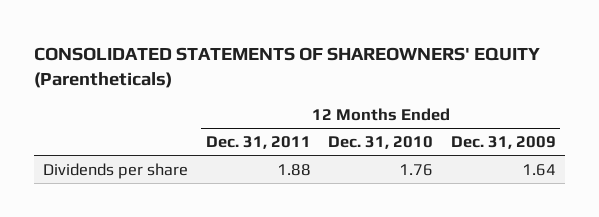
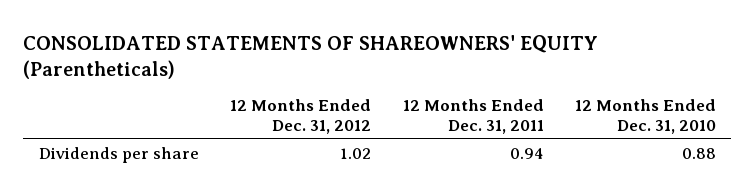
- | 12 Months Ended Dec. 31, 2011 | 12 Months Ended Dec. 31, 2010 | 12 Months Ended Dec. 31, 2009
+ | 12 Months Ended Dec. 31, 2012 | 12 Months Ended Dec. 31, 2011 | 12 Months Ended Dec. 31, 2010
- Dividends per share | 1.88 | 1.76 | 1.64
+ Dividends per share | 1.02 | 0.94 | 0.88

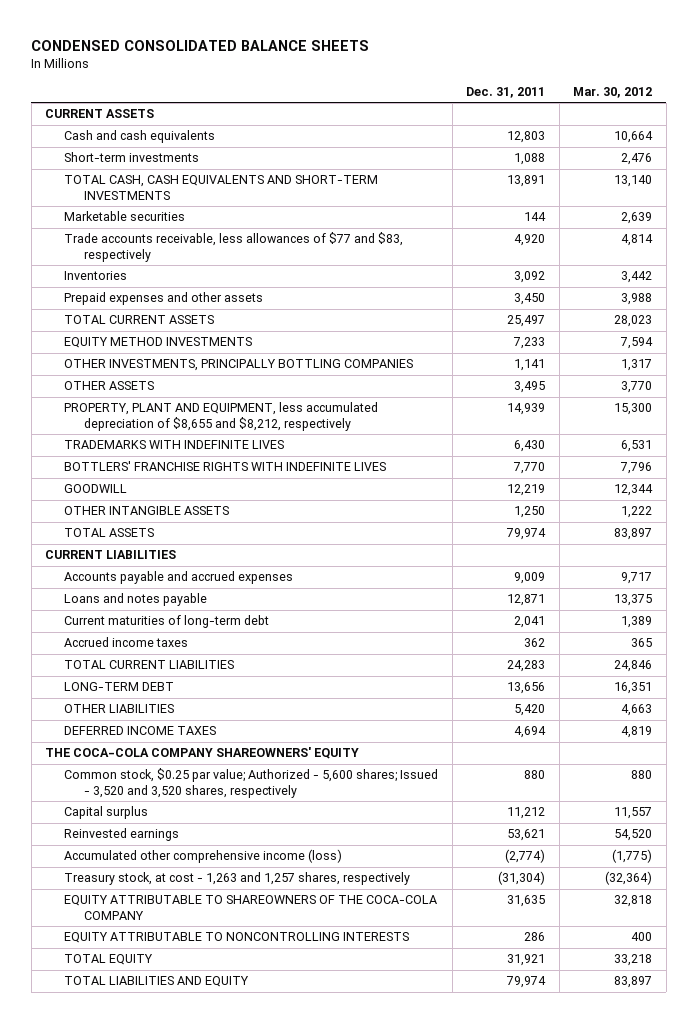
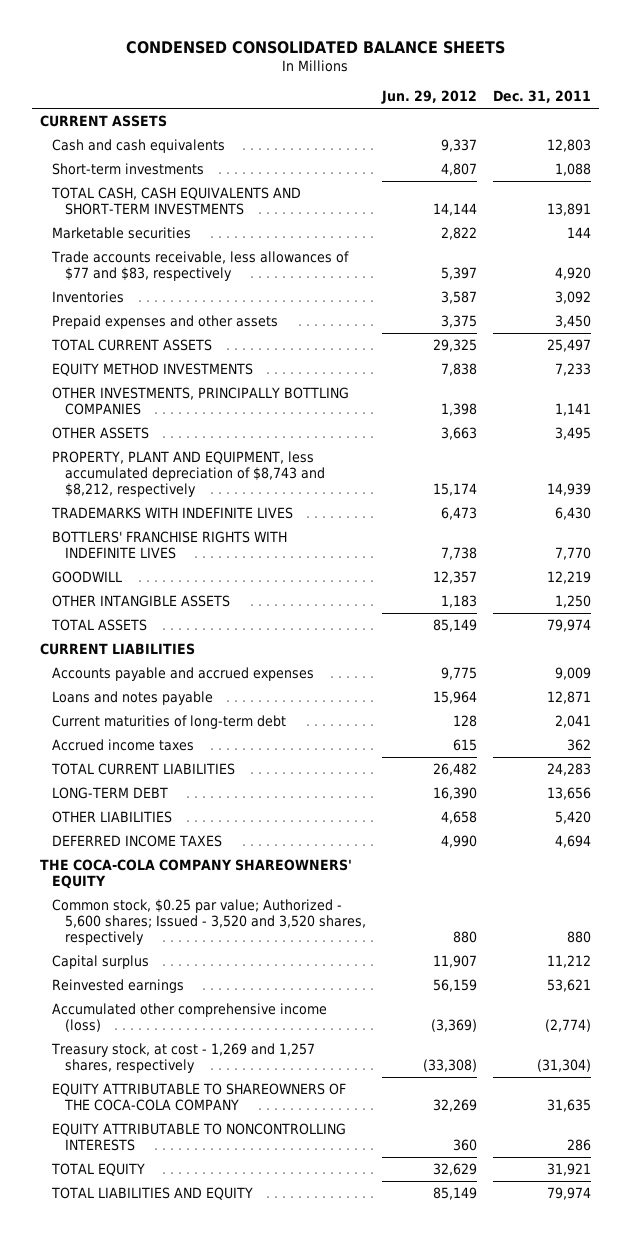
- | Dec. 31, 2011 | Mar. 30, 2012
+ | Jun. 29, 2012 | Dec. 31, 2011
- PROPERTY, PLANT AND EQUIPMENT, less accumulated depreciation of $8,655 and $8,212, respectively | 14,939 | 15,300
+ PROPERTY, PLANT AND EQUIPMENT, less accumulated depreciation of $8,743 and $8,212, respectively | 15,174 | 14,939
- Treasury stock, at cost - 1,263 and 1,257 shares, respectively | (31,304) | (32,364)
+ Treasury stock, at cost - 1,269 and 1,257 shares, respectively | (33,308) | (31,304)

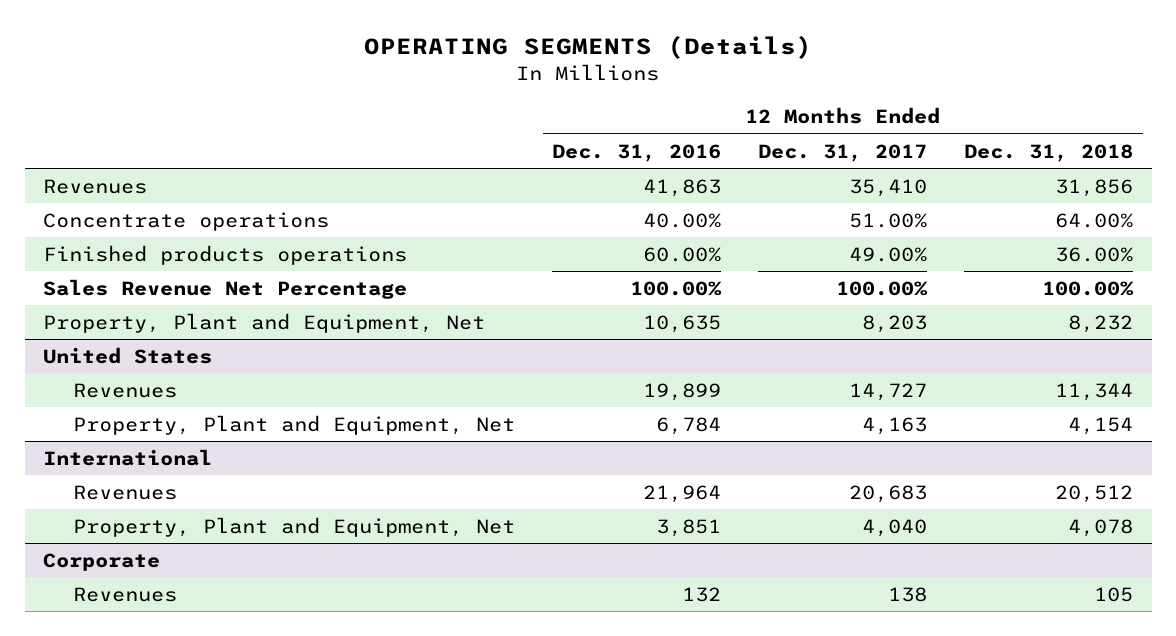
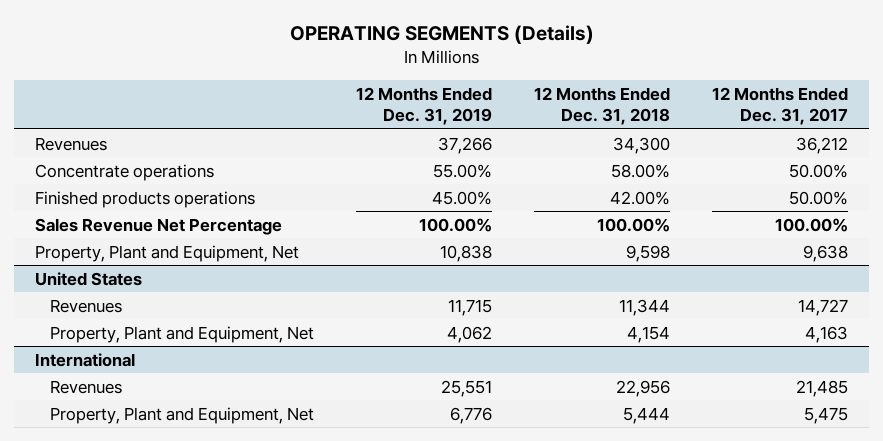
- | 12 Months Ended Dec. 31, 2016 | 12 Months Ended Dec. 31, 2017 | 12 Months Ended Dec. 31, 2018
+ | 12 Months Ended Dec. 31, 2019 | 12 Months Ended Dec. 31, 2018 | 12 Months Ended Dec. 31, 2017
- Revenues | 41,863 | 35,410 | 31,856
- Concentrate operations | 40.00% | 51.00% | 64.00%
- Finished products operations | 60.00% | 49.00% | 36.00%
+ Revenues | 37,266 | 34,300 | 36,212
+ Concentrate operations | 55.00% | 58.00% | 50.00%
+ Finished products operations | 45.00% | 42.00% | 50.00%
- Property, Plant and Equipment, Net | 10,635 | 8,203 | 8,232
+ Property, Plant and Equipment, Net | 10,838 | 9,598 | 9,638
@ International
- Revenues | 21,964 | 20,683 | 20,512
- Property, Plant and Equipment, Net | 3,851 | 4,040 | 4,078
- Corporate
- Revenues | 132 | 138 | 105
@ International
+ Revenues | 25,551 | 22,956 | 21,485
+ Property, Plant and Equipment, Net | 6,776 | 5,444 | 5,475

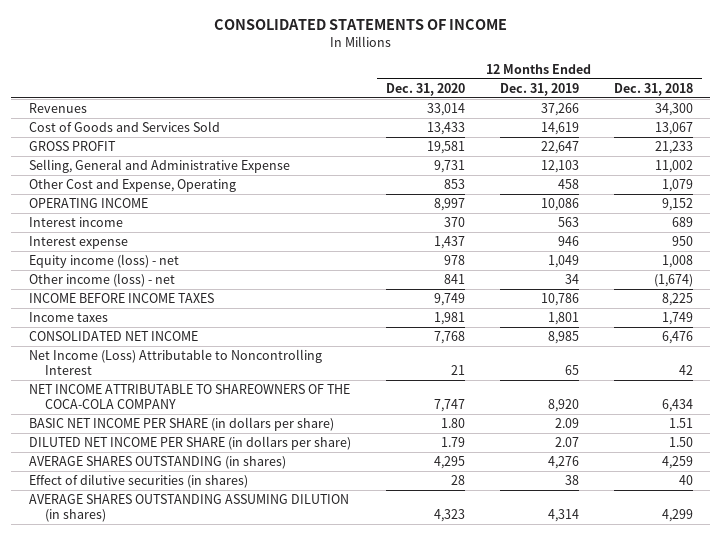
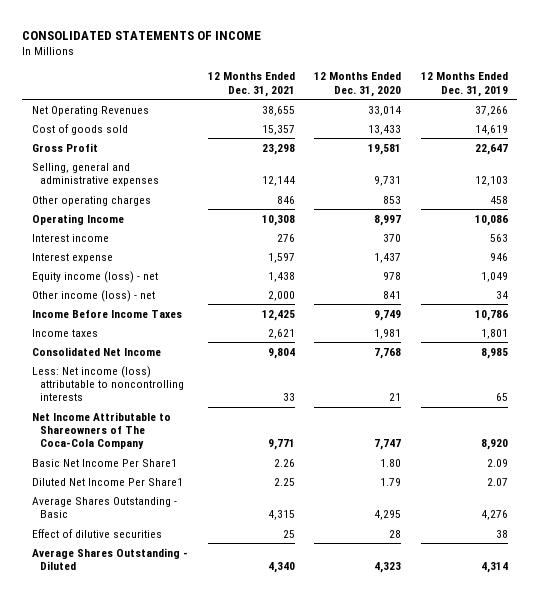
- | 12 Months Ended Dec. 31, 2020 | 12 Months Ended Dec. 31, 2019 | 12 Months Ended Dec. 31, 2018
+ | 12 Months Ended Dec. 31, 2021 | 12 Months Ended Dec. 31, 2020 | 12 Months Ended Dec. 31, 2019
- Revenues | 33,014 | 37,266 | 34,300
- Cost of Goods and Services Sold | 13,433 | 14,619 | 13,067
- GROSS PROFIT | 19,581 | 22,647 | 21,233
- Selling, General and Administrative Expense | 9,731 | 12,103 | 11,002
- Other Cost and Expense, Operating | 853 | 458 | 1,079
- OPERATING INCOME | 8,997 | 10,086 | 9,152
+ Net Operating Revenues | 38,655 | 33,014 | 37,266
+ Cost of goods sold | 15,357 | 13,433 | 14,619
+ Gross Profit | 23,298 | 19,581 | 22,647
+ Selling, general and administrative expenses | 12,144 | 9,731 | 12,103
+ Other operating charges | 846 | 853 | 458
+ Operating Income | 10,308 | 8,997 | 10,086
- INCOME BEFORE INCOME TAXES | 9,749 | 10,786 | 8,225
+ Income Before Income Taxes | 12,425 | 9,749 | 10,786
- CONSOLIDATED NET INCOME | 7,768 | 8,985 | 6,476
- Net Income (Loss) Attributable to Noncontrolling Interest | 21 | 65 | 42
- NET INCOME ATTRIBUTABLE TO SHAREOWNERS OF THE COCA-COLA COMPANY | 7,747 | 8,920 | 6,434
- BASIC NET INCOME PER SHARE (in dollars per share) | 1.80 | 2.09 | 1.51
- DILUTED NET INCOME PER SHARE (in dollars per share) | 1.79 | 2.07 | 1.50
- AVERAGE SHARES OUTSTANDING (in shares) | 4,295 | 4,276 | 4,259
- Effect of dilutive securities (in shares) | 28 | 38 | 40
- AVERAGE SHARES OUTSTANDING ASSUMING DILUTION (in shares) | 4,323 | 4,314 | 4,299
+ Consolidated Net Income | 9,804 | 7,768 | 8,985
+ Less: Net income (loss) attributable to noncontrolling interests | 33 | 21 | 65
+ Net Income Attributable to Shareowners of The Coca-Cola Company | 9,771 | 7,747 | 8,920
+ Basic Net Income Per Share1 | 2.26 | 1.80 | 2.09
+ Diluted Net Income Per Share1 | 2.25 | 1.79 | 2.07
+ Average Shares Outstanding - Basic | 4,315 | 4,295 | 4,276
+ Effect of dilutive securities | 25 | 28 | 38
+ Average Shares Outstanding - Diluted | 4,340 | 4,323 | 4,314

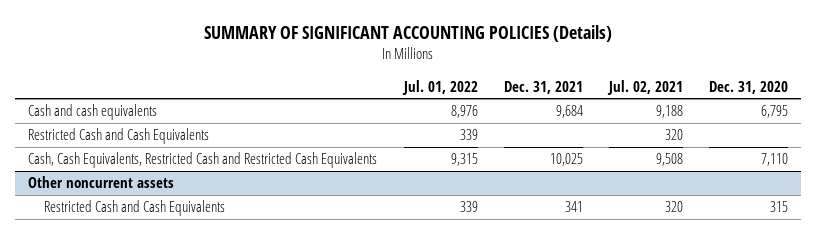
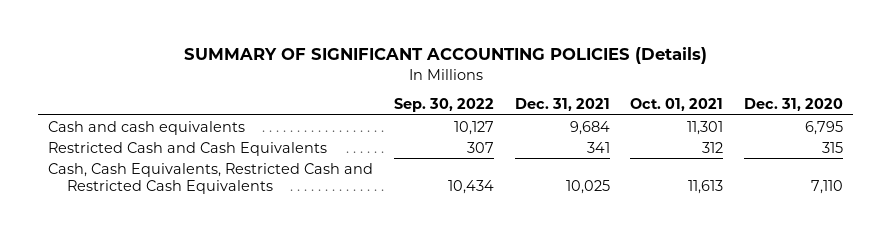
- | Jul. 01, 2022 | Dec. 31, 2021 | Jul. 02, 2021 | Dec. 31, 2020
+ | Sep. 30, 2022 | Dec. 31, 2021 | Oct. 01, 2021 | Dec. 31, 2020
- Restricted Cash and Cash Equivalents | 339 | | 320 |
- Other noncurrent assets
moved down: Cash, Cash Equivalents, Restricted Cash and Restricted Cash Equivalents | 10,434 | 10,025 | 11,613 | 7,110

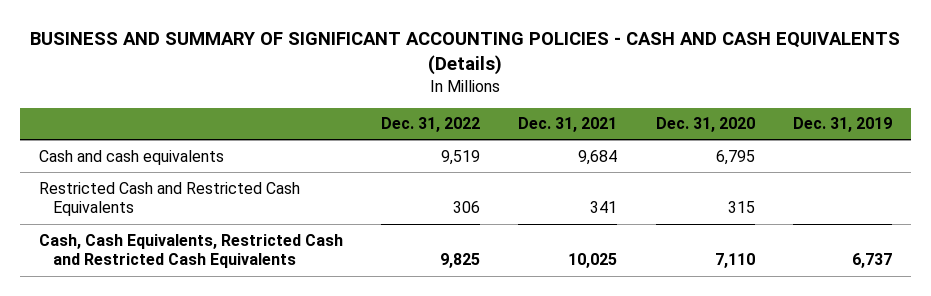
- SUMMARY OF SIGNIFICANT ACCOUNTING POLICIES (Details)
+ BUSINESS AND SUMMARY OF SIGNIFICANT ACCOUNTING POLICIES - CASH AND CASH EQUIVALENTS (Details)
- | Sep. 30, 2022 | Dec. 31, 2021 | Oct. 01, 2021 | Dec. 31, 2020
+ | Dec. 31, 2022 | Dec. 31, 2021 | Dec. 31, 2020 | Dec. 31, 2019
- Restricted Cash and Cash Equivalents | 307 | 341 | 312 | 315
+ Restricted Cash and Restricted Cash Equivalents | 306 | 341 | 315 |

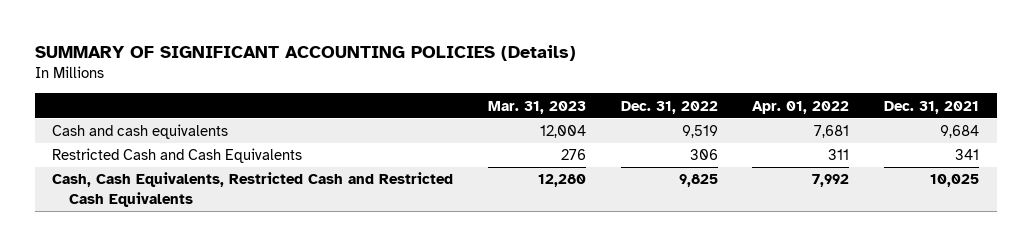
- BUSINESS AND SUMMARY OF SIGNIFICANT ACCOUNTING POLICIES - CASH AND CASH EQUIVALENTS (Details)
+ SUMMARY OF SIGNIFICANT ACCOUNTING POLICIES (Details)
- | Dec. 31, 2022 | Dec. 31, 2021 | Dec. 31, 2020 | Dec. 31, 2019
+ | Mar. 31, 2023 | Dec. 31, 2022 | Apr. 01, 2022 | Dec. 31, 2021
- Restricted Cash and Restricted Cash Equivalents | 306 | 341 | 315 |
+ Restricted Cash and Cash Equivalents | 276 | 306 | 311 | 341

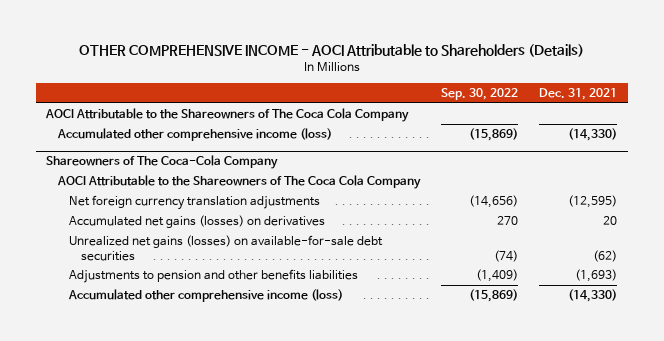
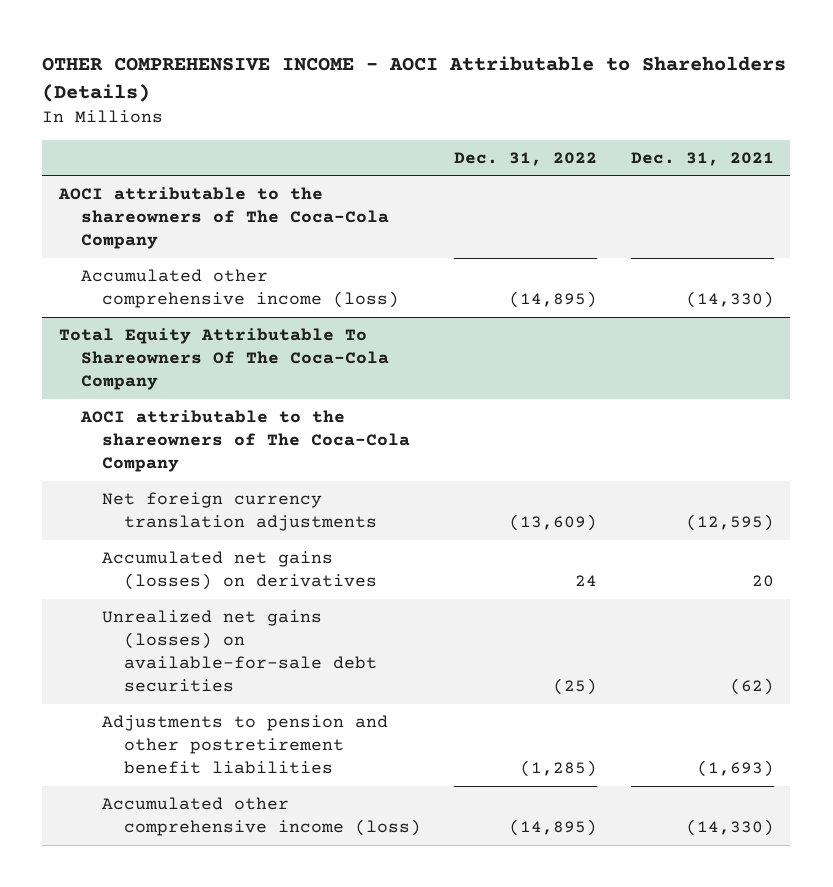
- | Sep. 30, 2022 | Dec. 31, 2021
+ | Dec. 31, 2022 | Dec. 31, 2021
- AOCI Attributable to the Shareowners of The Coca Cola Company
+ AOCI attributable to the shareowners of The Coca-Cola Company
- Shareowners of The Coca-Cola Company
- AOCI Attributable to the Shareowners of The Coca Cola Company
+ Total Equity Attributable To Shareowners Of The Coca-Cola Company
+ AOCI attributable to the shareowners of The Coca-Cola Company
- Adjustments to pension and other benefits liabilities | (1,409) | (1,693)
+ Adjustments to pension and other postretirement benefit liabilities | (1,285) | (1,693)

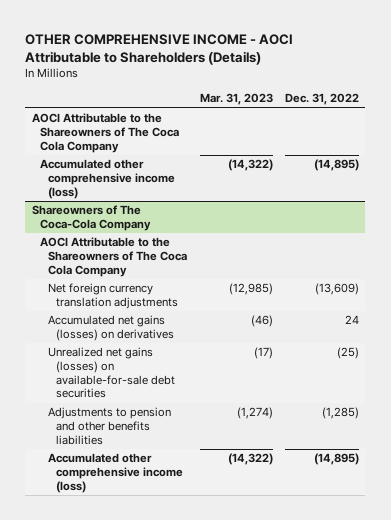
- | Dec. 31, 2022 | Dec. 31, 2021
+ | Mar. 31, 2023 | Dec. 31, 2022
- AOCI attributable to the shareowners of The Coca-Cola Company
+ AOCI Attributable to the Shareowners of The Coca Cola Company
- Total Equity Attributable To Shareowners Of The Coca-Cola Company
- AOCI attributable to the shareowners of The Coca-Cola Company
+ Shareowners of The Coca-Cola Company
+ AOCI Attributable to the Shareowners of The Coca Cola Company
- Adjustments to pension and other postretirement benefit liabilities | (1,285) | (1,693)
+ Adjustments to pension and other benefits liabilities | (1,274) | (1,285)

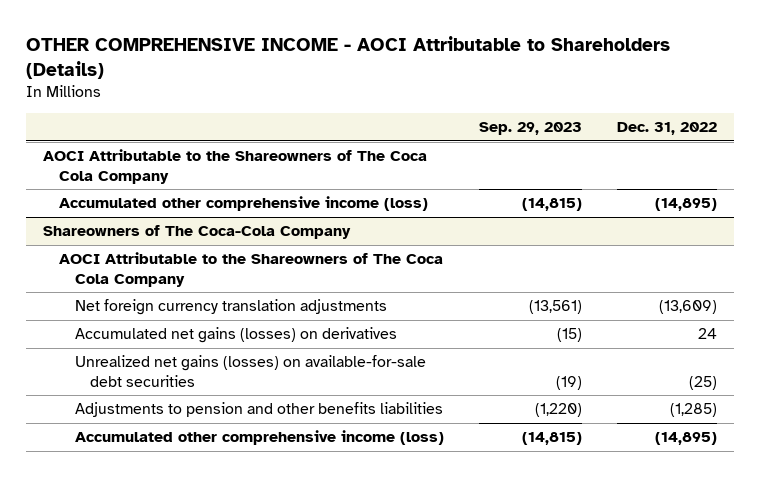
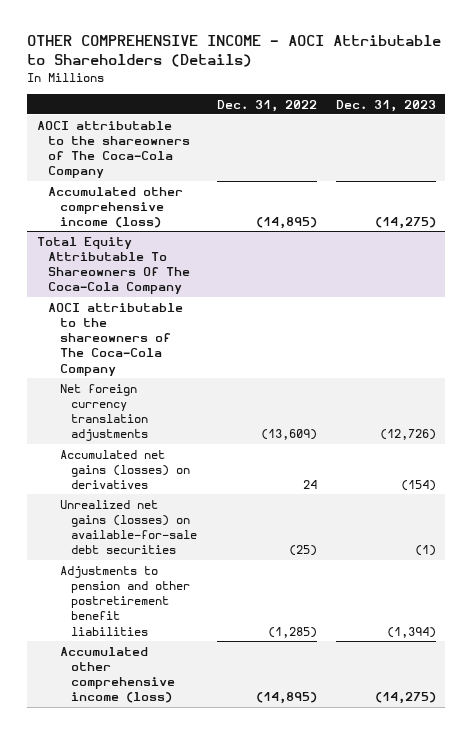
- | Sep. 29, 2023 | Dec. 31, 2022
+ | Dec. 31, 2022 | Dec. 31, 2023
- AOCI Attributable to the Shareowners of The Coca Cola Company
+ AOCI attributable to the shareowners of The Coca-Cola Company
- Shareowners of The Coca-Cola Company
- AOCI Attributable to the Shareowners of The Coca Cola Company
+ Total Equity Attributable To Shareowners Of The Coca-Cola Company
+ AOCI attributable to the shareowners of The Coca-Cola Company
- Adjustments to pension and other benefits liabilities | (1,220) | (1,285)
+ Adjustments to pension and other postretirement benefit liabilities | (1,285) | (1,394)

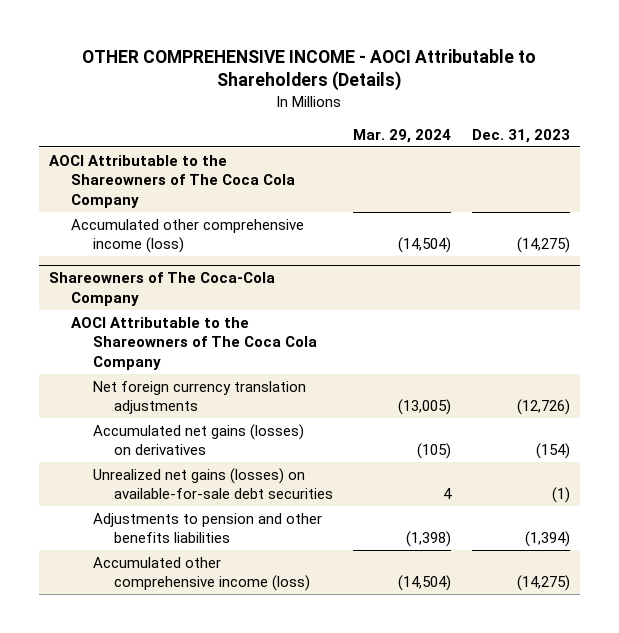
- | Dec. 31, 2022 | Dec. 31, 2023
+ | Mar. 29, 2024 | Dec. 31, 2023
- AOCI attributable to the shareowners of The Coca-Cola Company
+ AOCI Attributable to the Shareowners of The Coca Cola Company
- Total Equity Attributable To Shareowners Of The Coca-Cola Company
- AOCI attributable to the shareowners of The Coca-Cola Company
+ Shareowners of The Coca-Cola Company
+ AOCI Attributable to the Shareowners of The Coca Cola Company
- Adjustments to pension and other postretirement benefit liabilities | (1,285) | (1,394)
+ Adjustments to pension and other benefits liabilities | (1,398) | (1,394)

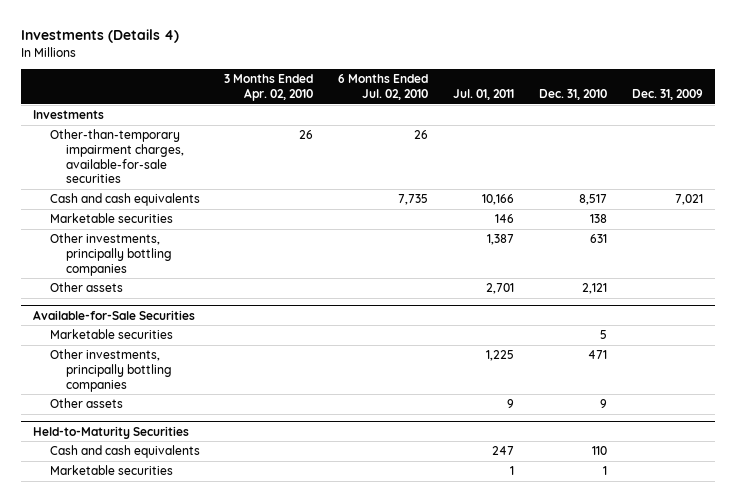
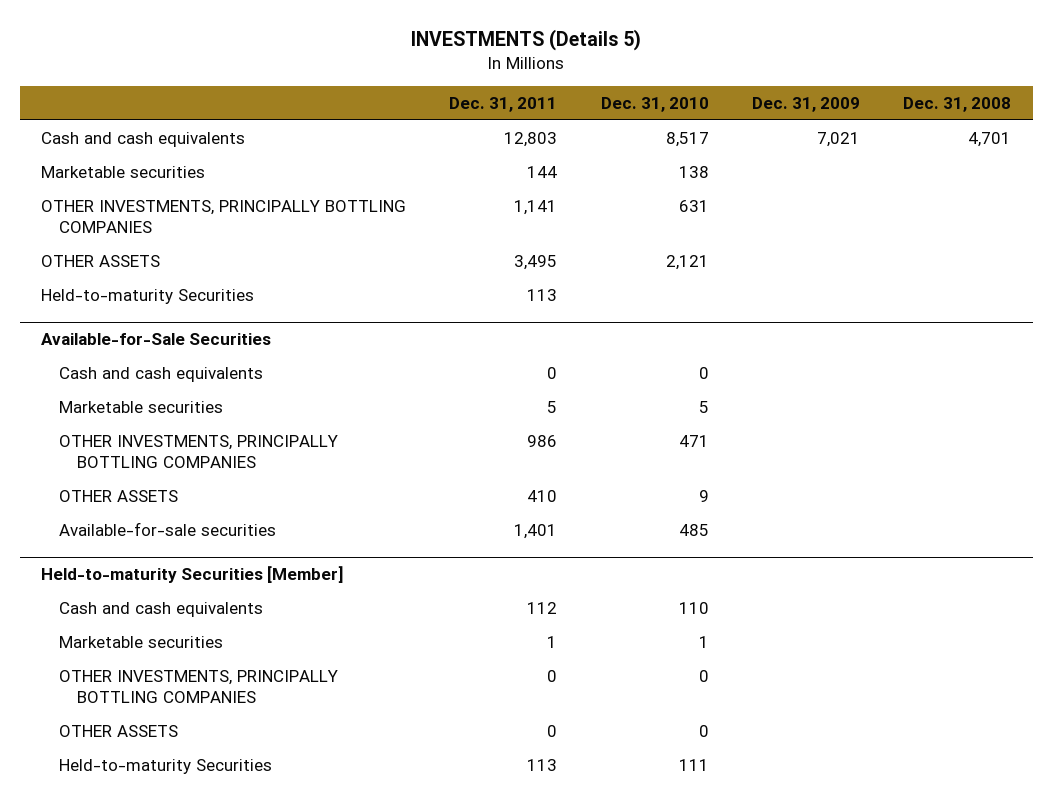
- Investments (Details 4)
+ INVESTMENTS (Details 5)
- | 3 Months Ended Apr. 02, 2010 | 6 Months Ended Jul. 02, 2010 | Jul. 01, 2011 | Dec. 31, 2010 | Dec. 31, 2009
+ | Dec. 31, 2011 | Dec. 31, 2010 | Dec. 31, 2009 | Dec. 31, 2008
- Investments
- Other-than-temporary impairment charges, available-for-sale securities | 26 | 26 | | |
- Other investments, principally bottling companies | | | 1,387 | 631 |
- Other assets | | | 2,701 | 2,121 |
+ OTHER INVESTMENTS, PRINCIPALLY BOTTLING COMPANIES | 1,141 | 631 | |
+ OTHER ASSETS | 3,495 | 2,121 | |
+ Held-to-maturity Securities | 113 | | |
@ Available-for-Sale Securities
+ Cash and cash equivalents | 0 | 0 | |
- Other investments, principally bottling companies | | | 1,225 | 471 |
- Other assets | | | 9 | 9 |
- Held-to-Maturity Securities
@ Available-for-Sale Securities
+ OTHER INVESTMENTS, PRINCIPALLY BOTTLING COMPANIES | 986 | 471 | |
+ OTHER ASSETS | 410 | 9 | |
+ Available-for-sale securities | 1,401 | 485 | |
+ Held-to-maturity Securities [Member]
+ OTHER INVESTMENTS, PRINCIPALLY BOTTLING COMPANIES | 0 | 0 | |
+ OTHER ASSETS | 0 | 0 | |
+ Held-to-maturity Securities | 113 | 111 | |

